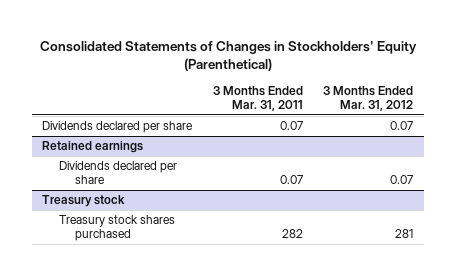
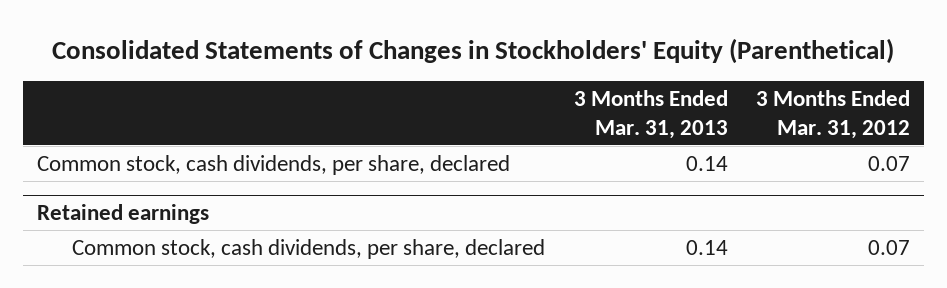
- | 3 Months Ended Mar. 31, 2011 | 3 Months Ended Mar. 31, 2012
+ | 3 Months Ended Mar. 31, 2013 | 3 Months Ended Mar. 31, 2012
- Dividends declared per share | 0.07 | 0.07
+ Common stock, cash dividends, per share, declared | 0.14 | 0.07
@ Retained earnings
- Dividends declared per share | 0.07 | 0.07
- Treasury stock
- Treasury stock shares purchased | 282 | 281
@ Retained earnings
+ Common stock, cash dividends, per share, declared | 0.14 | 0.07

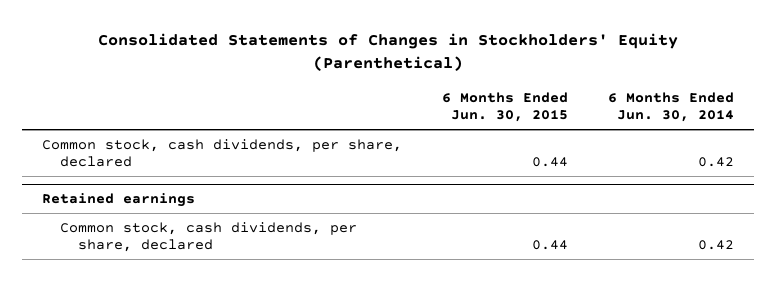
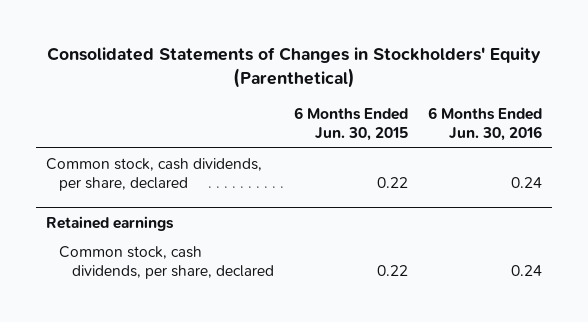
- | 6 Months Ended Jun. 30, 2015 | 6 Months Ended Jun. 30, 2014
+ | 6 Months Ended Jun. 30, 2015 | 6 Months Ended Jun. 30, 2016
- Common stock, cash dividends, per share, declared | 0.44 | 0.42
+ Common stock, cash dividends, per share, declared | 0.22 | 0.24
@ Retained earnings
- Common stock, cash dividends, per share, declared | 0.44 | 0.42
+ Common stock, cash dividends, per share, declared | 0.22 | 0.24

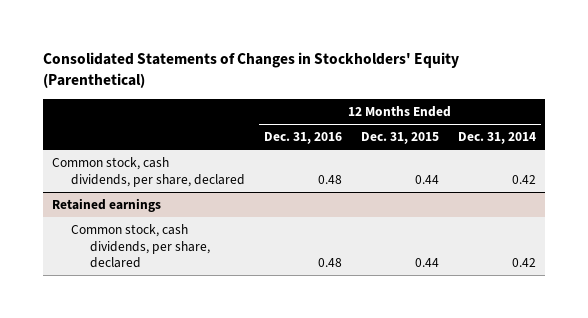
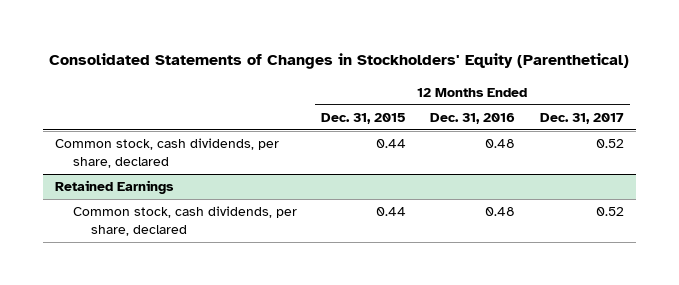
- | 12 Months Ended Dec. 31, 2016 | 12 Months Ended Dec. 31, 2015 | 12 Months Ended Dec. 31, 2014
+ | 12 Months Ended Dec. 31, 2015 | 12 Months Ended Dec. 31, 2016 | 12 Months Ended Dec. 31, 2017
- Retained earnings
+ Retained Earnings

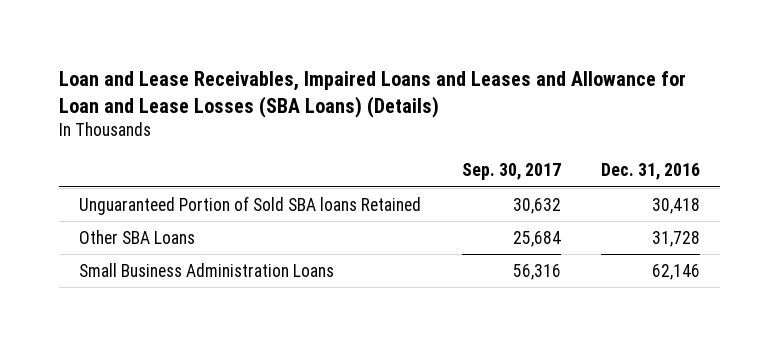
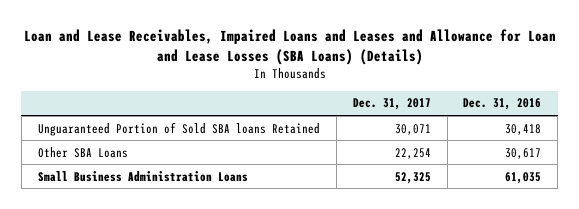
- | Sep. 30, 2017 | Dec. 31, 2016
+ | Dec. 31, 2017 | Dec. 31, 2016
- Other SBA Loans | 25,684 | 31,728
- Small Business Administration Loans | 56,316 | 62,146
+ Other SBA Loans | 22,254 | 30,617
+ Small Business Administration Loans | 52,325 | 61,035

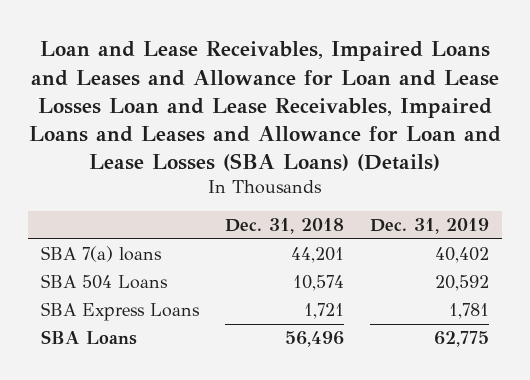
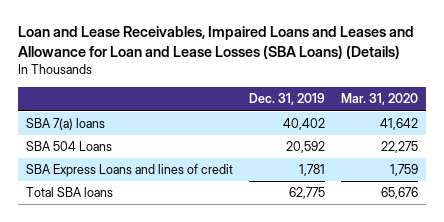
- Loan and Lease Receivables, Impaired Loans and Leases and Allowance for Loan and Lease Losses Loan and Lease Receivables, Impaired Loans and Leases and Allowance for Loan and Lease Losses (SBA Loans) (Details)
+ Loan and Lease Receivables, Impaired Loans and Leases and Allowance for Loan and Lease Losses (SBA Loans) (Details)
- | Dec. 31, 2018 | Dec. 31, 2019
+ | Dec. 31, 2019 | Mar. 31, 2020
- SBA Express Loans | 1,721 | 1,781
- SBA Loans | 56,496 | 62,775
+ SBA Express Loans and lines of credit | 1,781 | 1,759
+ Total SBA loans | 62,775 | 65,676

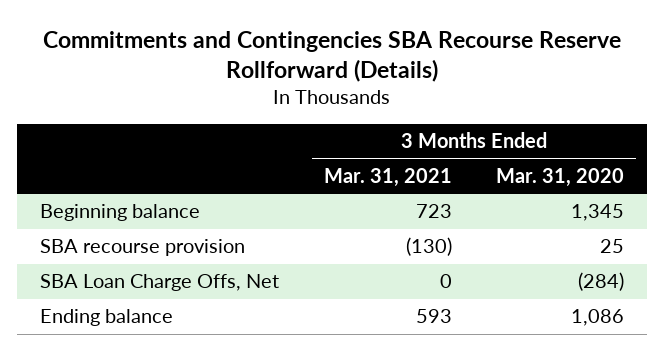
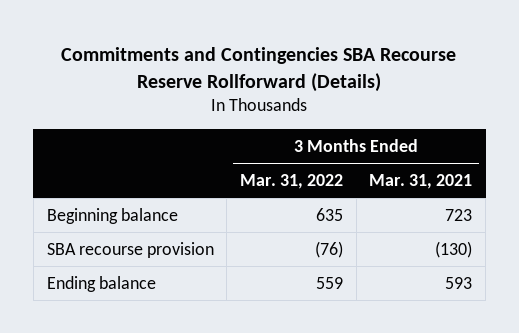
- | 3 Months Ended Mar. 31, 2021 | 3 Months Ended Mar. 31, 2020
+ | 3 Months Ended Mar. 31, 2022 | 3 Months Ended Mar. 31, 2021
- SBA Loan Charge Offs, Net | 0 | (284)

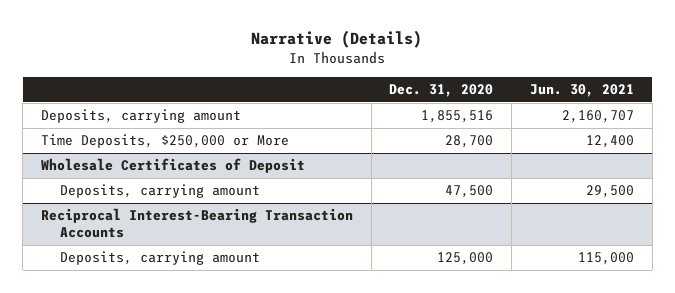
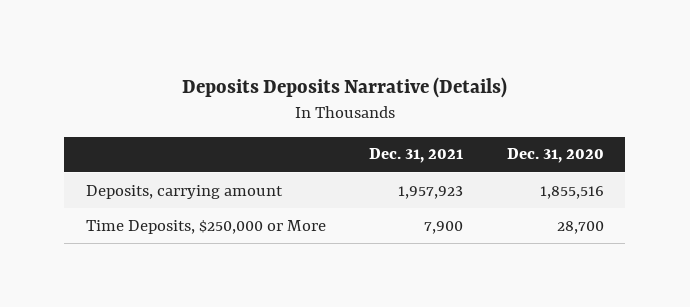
- Narrative (Details)
+ Deposits Deposits Narrative (Details)
- | Dec. 31, 2020 | Jun. 30, 2021
+ | Dec. 31, 2021 | Dec. 31, 2020
- Wholesale Certificates of Deposit
- Deposits, carrying amount | 47,500 | 29,500
- Reciprocal Interest-Bearing Transaction Accounts
- Deposits, carrying amount | 125,000 | 115,000

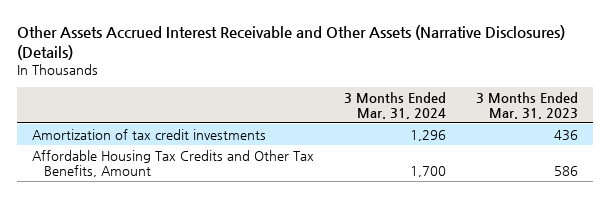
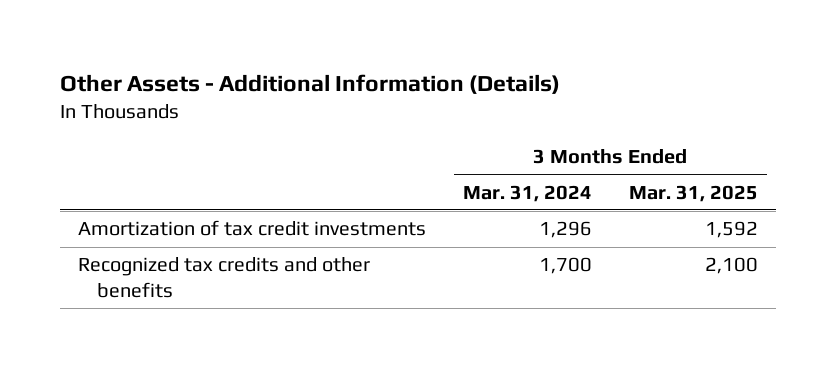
- Other Assets Accrued Interest Receivable and Other Assets (Narrative Disclosures) (Details)
+ Other Assets - Additional Information (Details)
- | 3 Months Ended Mar. 31, 2024 | 3 Months Ended Mar. 31, 2023
+ | 3 Months Ended Mar. 31, 2024 | 3 Months Ended Mar. 31, 2025
- Affordable Housing Tax Credits and Other Tax Benefits, Amount | 1,700 | 586
+ Recognized tax credits and other benefits | 1,700 | 2,100

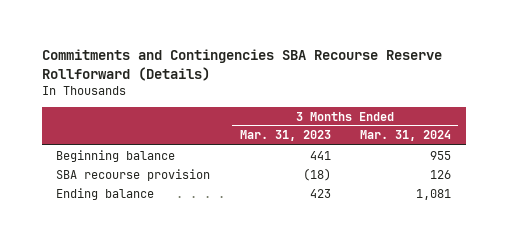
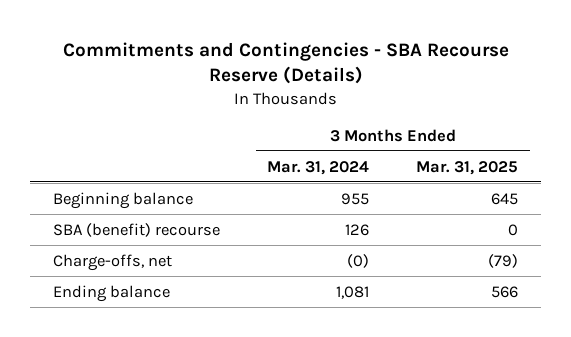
- Commitments and Contingencies SBA Recourse Reserve Rollforward (Details)
+ Commitments and Contingencies - SBA Recourse Reserve (Details)
- | 3 Months Ended Mar. 31, 2023 | 3 Months Ended Mar. 31, 2024
+ | 3 Months Ended Mar. 31, 2024 | 3 Months Ended Mar. 31, 2025
- SBA recourse provision | (18) | 126
+ SBA (benefit) recourse | 126 | 0
+ Charge-offs, net | (0) | (79)

